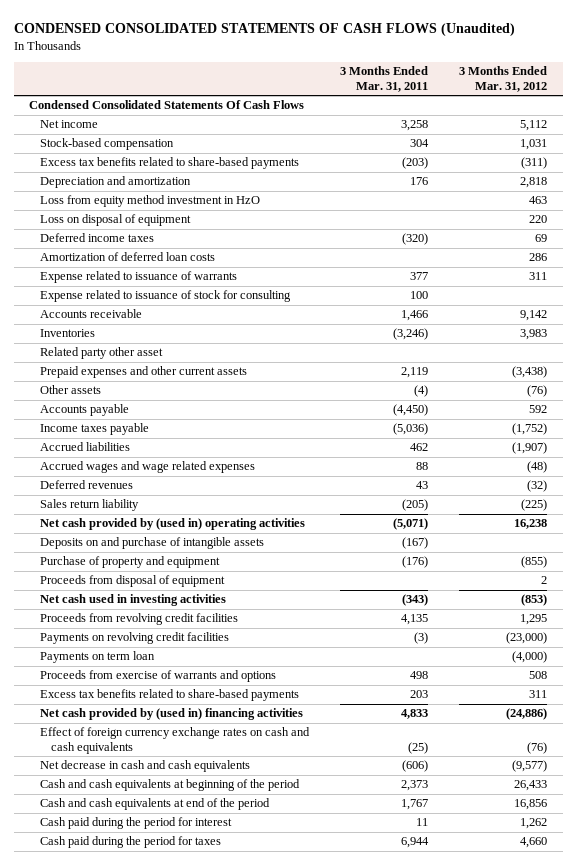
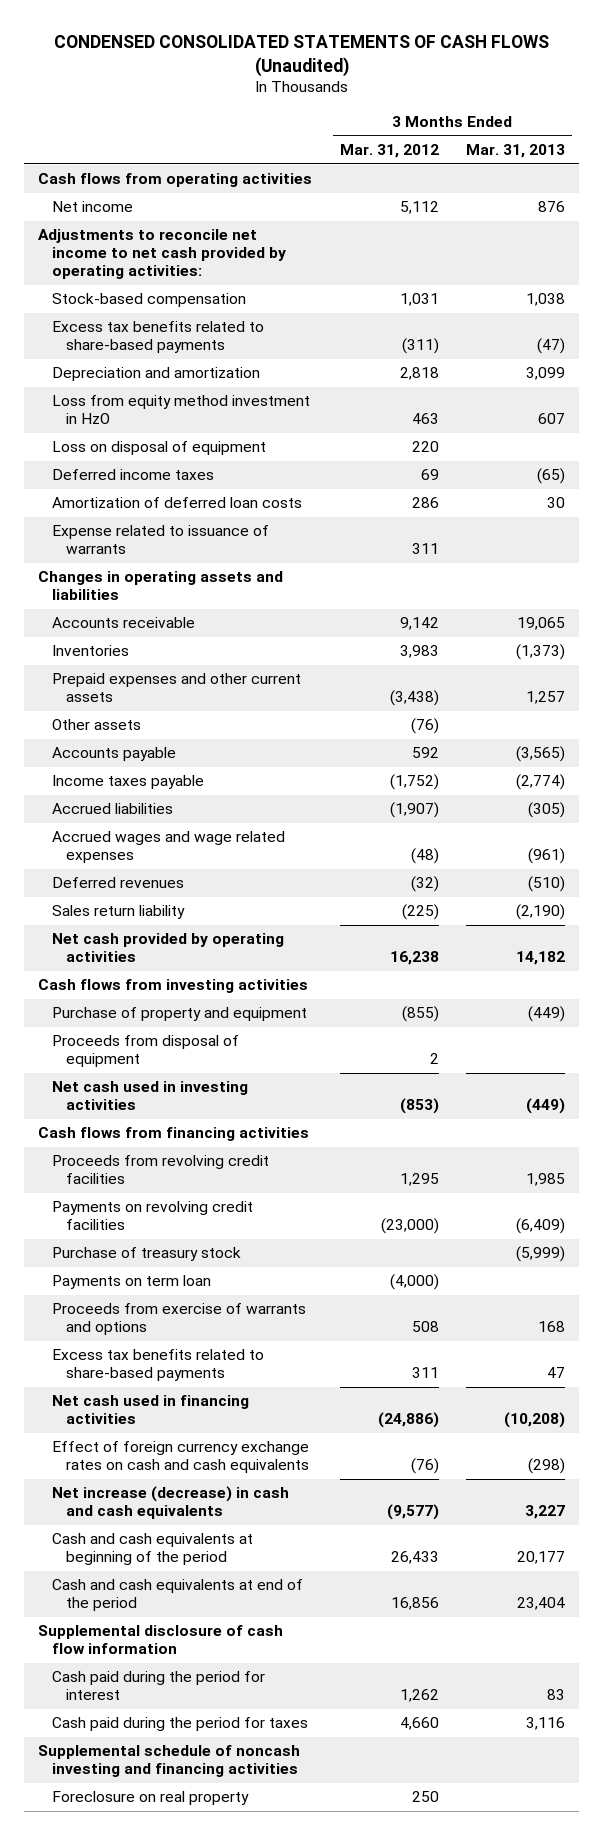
- | 3 Months Ended Mar. 31, 2011 | 3 Months Ended Mar. 31, 2012
+ | 3 Months Ended Mar. 31, 2012 | 3 Months Ended Mar. 31, 2013
- Condensed Consolidated Statements Of Cash Flows
+ Cash flows from operating activities
+ Adjustments to reconcile net income to net cash provided by operating activities:
- Expense related to issuance of stock for consulting | 100 |
+ Changes in operating assets and liabilities
- Related party other asset
- Net cash provided by (used in) operating activities | (5,071) | 16,238
- Deposits on and purchase of intangible assets | (167) |
+ Net cash provided by operating activities | 16,238 | 14,182
+ Cash flows from investing activities
+ Cash flows from financing activities
+ Purchase of treasury stock | | (5,999)
- Net cash provided by (used in) financing activities | 4,833 | (24,886)
+ Net cash used in financing activities | (24,886) | (10,208)
- Net decrease in cash and cash equivalents | (606) | (9,577)
+ Net increase (decrease) in cash and cash equivalents | (9,577) | 3,227
+ Supplemental disclosure of cash flow information
+ Supplemental schedule of noncash investing and financing activities
+ Foreclosure on real property | 250 |

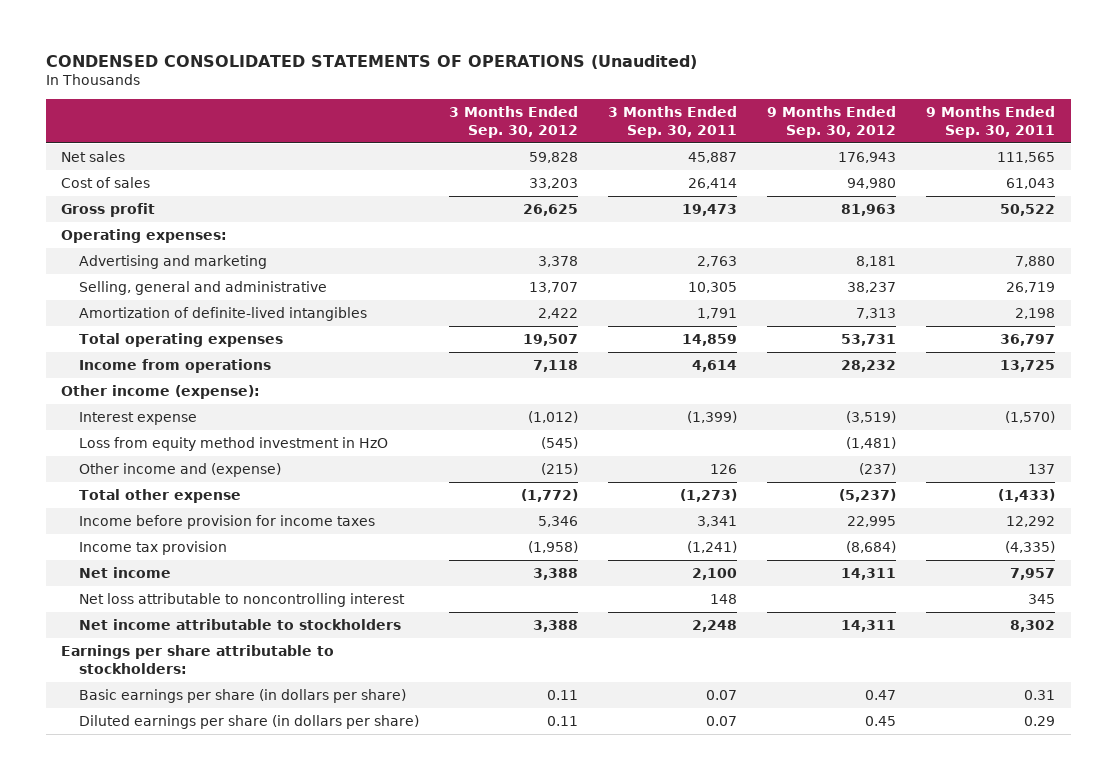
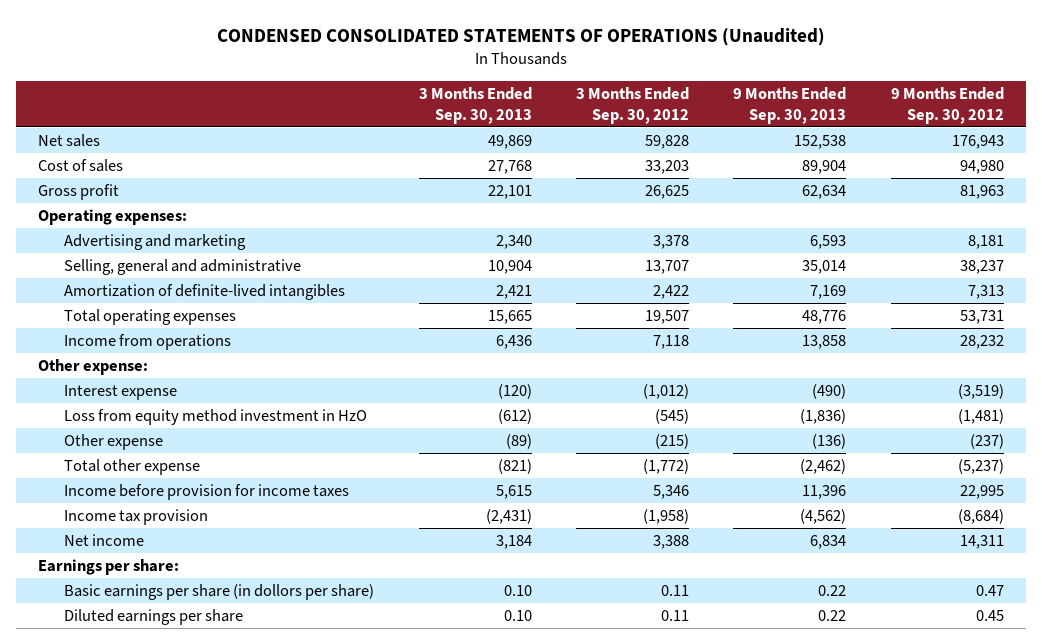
- | 3 Months Ended Sep. 30, 2012 | 3 Months Ended Sep. 30, 2011 | 9 Months Ended Sep. 30, 2012 | 9 Months Ended Sep. 30, 2011
+ | 3 Months Ended Sep. 30, 2013 | 3 Months Ended Sep. 30, 2012 | 9 Months Ended Sep. 30, 2013 | 9 Months Ended Sep. 30, 2012
- Other income (expense):
+ Other expense:
- Other income and (expense) | (215) | 126 | (237) | 137
+ Other expense | (89) | (215) | (136) | (237)
- Net loss attributable to noncontrolling interest | | 148 | | 345
- Net income attributable to stockholders | 3,388 | 2,248 | 14,311 | 8,302
- Earnings per share attributable to stockholders:
- Basic earnings per share (in dollars per share) | 0.11 | 0.07 | 0.47 | 0.31
- Diluted earnings per share (in dollars per share) | 0.11 | 0.07 | 0.45 | 0.29
+ Earnings per share:
+ Basic earnings per share (in dollors per share) | 0.10 | 0.11 | 0.22 | 0.47
+ Diluted earnings per share | 0.10 | 0.11 | 0.22 | 0.45

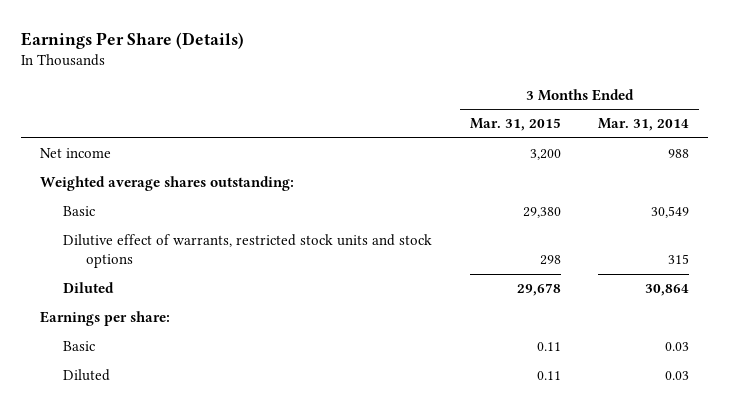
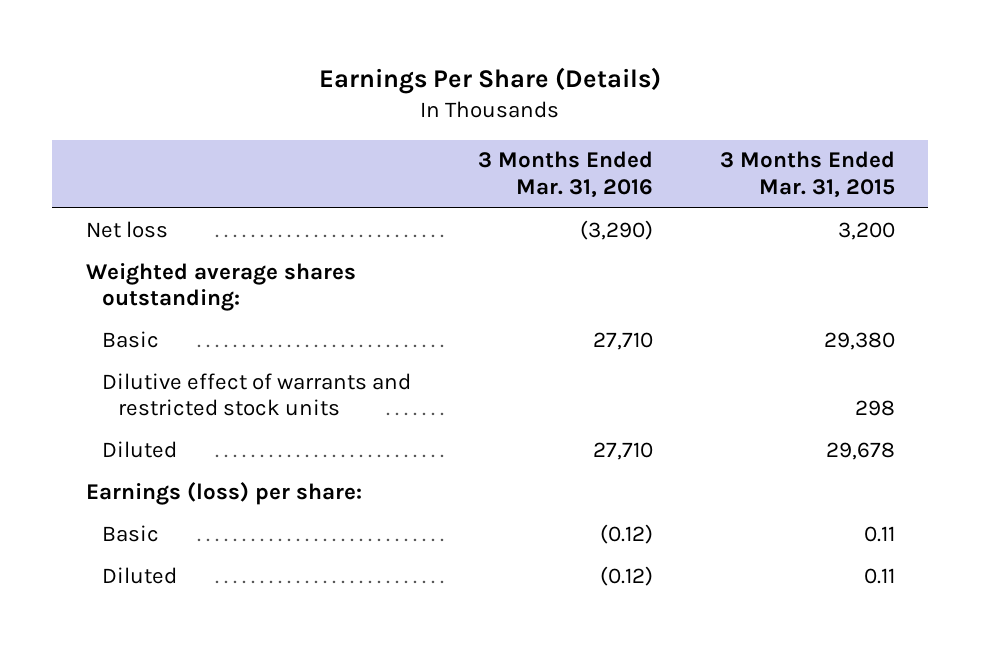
- | 3 Months Ended Mar. 31, 2015 | 3 Months Ended Mar. 31, 2014
+ | 3 Months Ended Mar. 31, 2016 | 3 Months Ended Mar. 31, 2015
- Net income | 3,200 | 988
+ Net loss | (3,290) | 3,200
- Dilutive effect of warrants, restricted stock units and stock options | 298 | 315
+ Dilutive effect of warrants and restricted stock units | | 298
- Earnings per share:
+ Earnings (loss) per share:

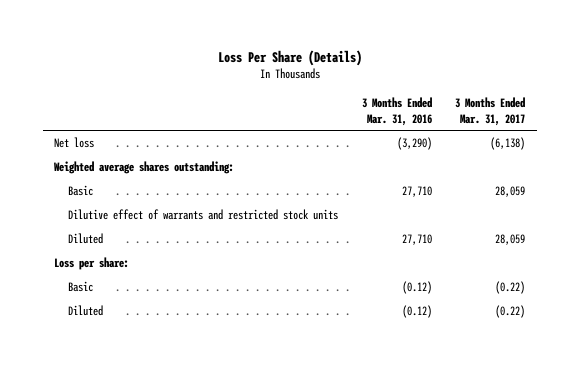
- Earnings Per Share (Details)
+ Loss Per Share (Details)
- | 3 Months Ended Mar. 31, 2016 | 3 Months Ended Mar. 31, 2015
+ | 3 Months Ended Mar. 31, 2016 | 3 Months Ended Mar. 31, 2017
- Earnings (loss) per share:
+ Loss per share:

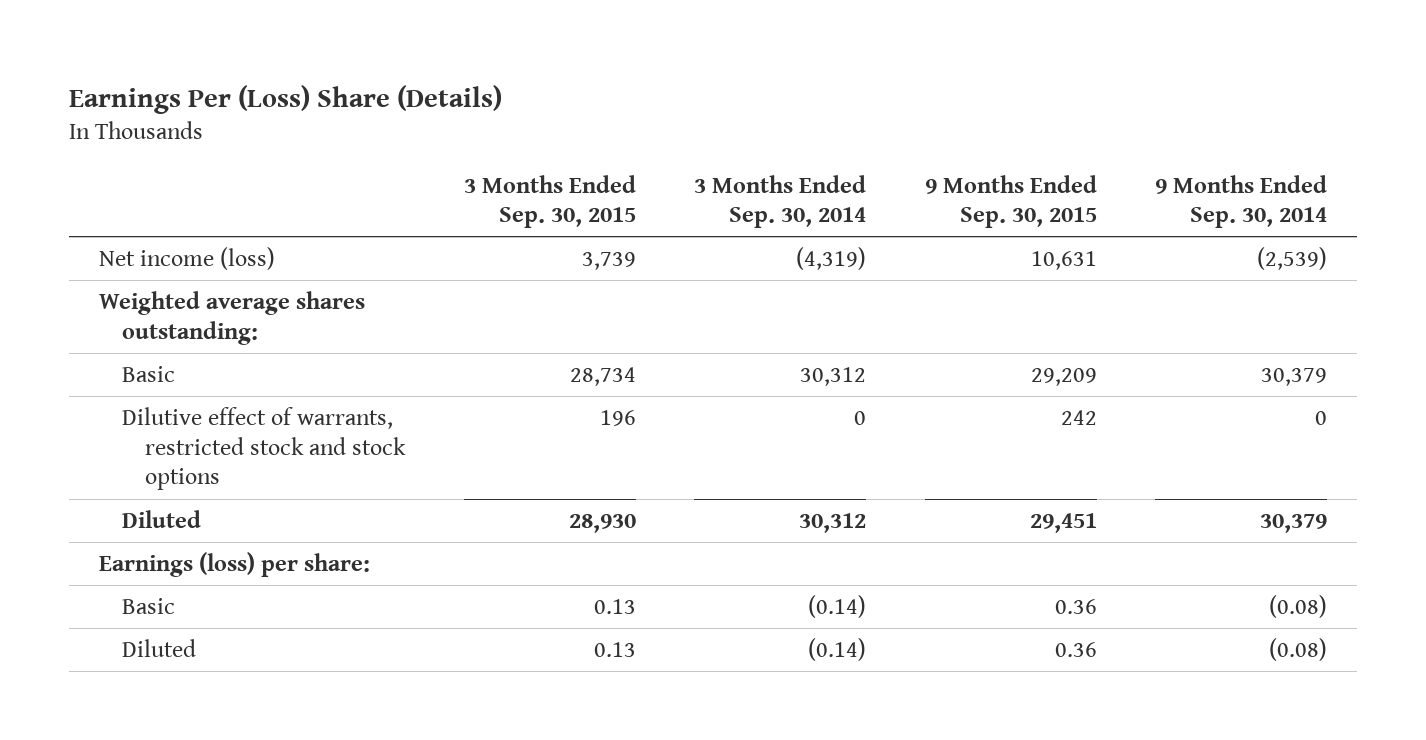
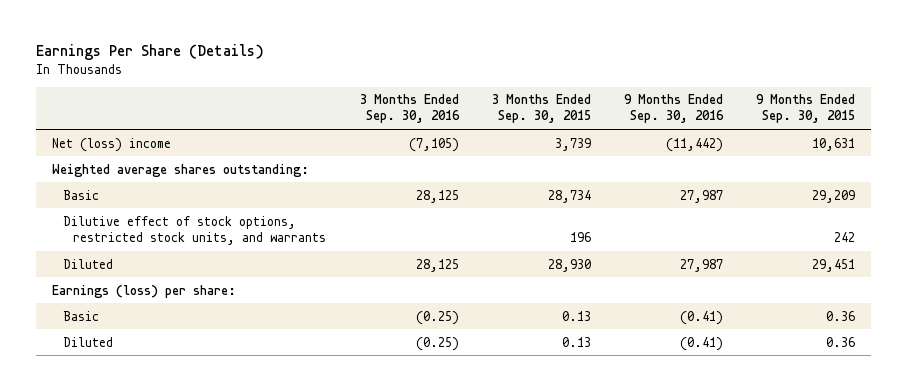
- Earnings Per (Loss) Share (Details)
+ Earnings Per Share (Details)
- | 3 Months Ended Sep. 30, 2015 | 3 Months Ended Sep. 30, 2014 | 9 Months Ended Sep. 30, 2015 | 9 Months Ended Sep. 30, 2014
+ | 3 Months Ended Sep. 30, 2016 | 3 Months Ended Sep. 30, 2015 | 9 Months Ended Sep. 30, 2016 | 9 Months Ended Sep. 30, 2015
- Net income (loss) | 3,739 | (4,319) | 10,631 | (2,539)
+ Net (loss) income | (7,105) | 3,739 | (11,442) | 10,631
- Dilutive effect of warrants, restricted stock and stock options | 196 | 0 | 242 | 0
+ Dilutive effect of stock options, restricted stock units, and warrants | | 196 | | 242

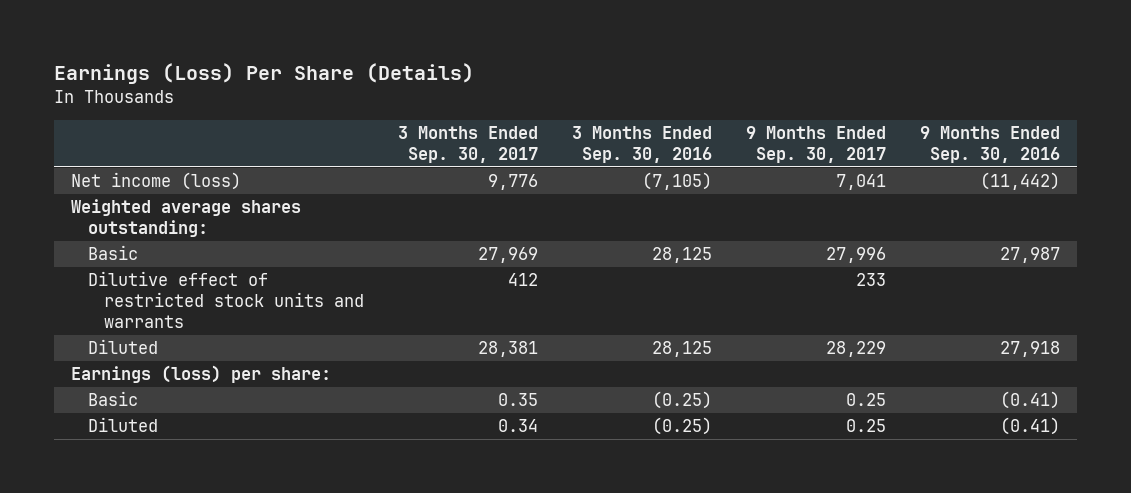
- Earnings Per Share (Details)
+ Earnings (Loss) Per Share (Details)
- | 3 Months Ended Sep. 30, 2016 | 3 Months Ended Sep. 30, 2015 | 9 Months Ended Sep. 30, 2016 | 9 Months Ended Sep. 30, 2015
+ | 3 Months Ended Sep. 30, 2017 | 3 Months Ended Sep. 30, 2016 | 9 Months Ended Sep. 30, 2017 | 9 Months Ended Sep. 30, 2016
- Net (loss) income | (7,105) | 3,739 | (11,442) | 10,631
+ Net income (loss) | 9,776 | (7,105) | 7,041 | (11,442)
- Dilutive effect of stock options, restricted stock units, and warrants | | 196 | | 242
- Diluted | 28,125 | 28,930 | 27,987 | 29,451
+ Dilutive effect of restricted stock units and warrants | 412 | | 233 |
+ Diluted | 28,381 | 28,125 | 28,229 | 27,918

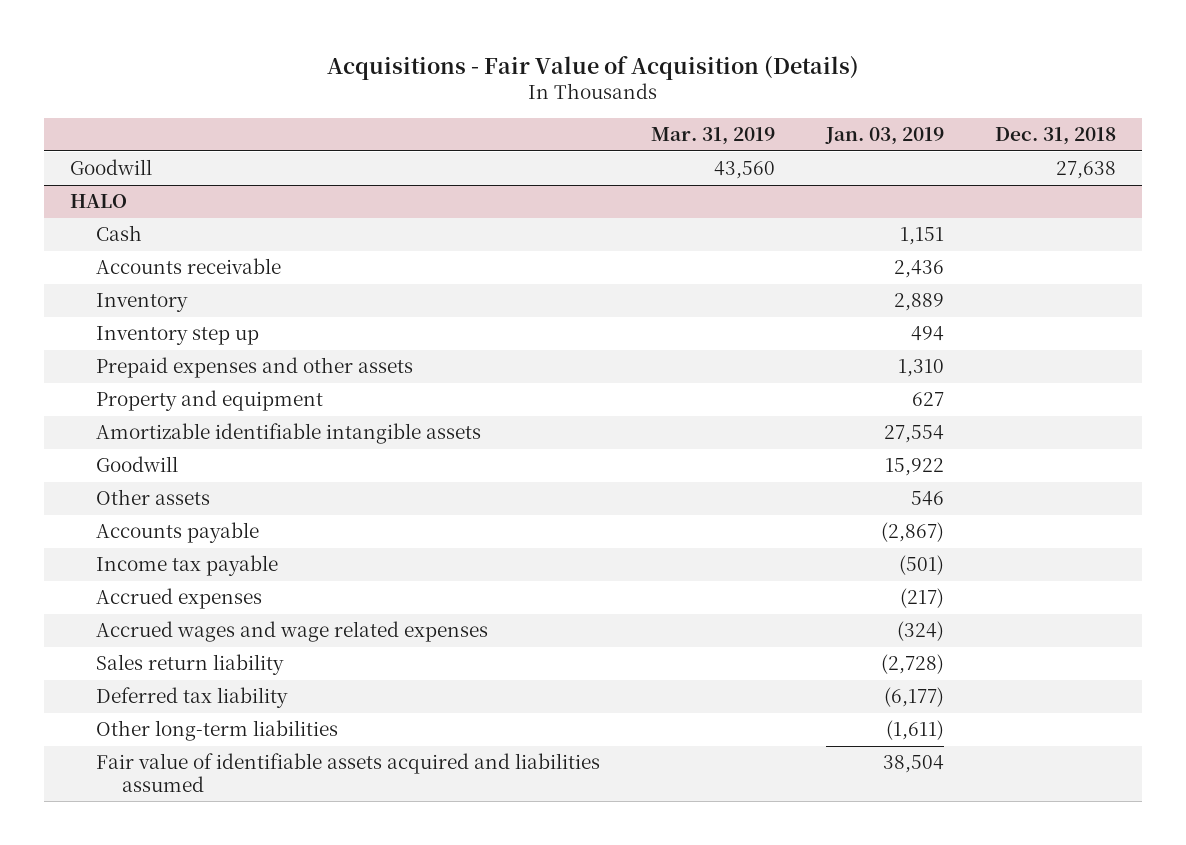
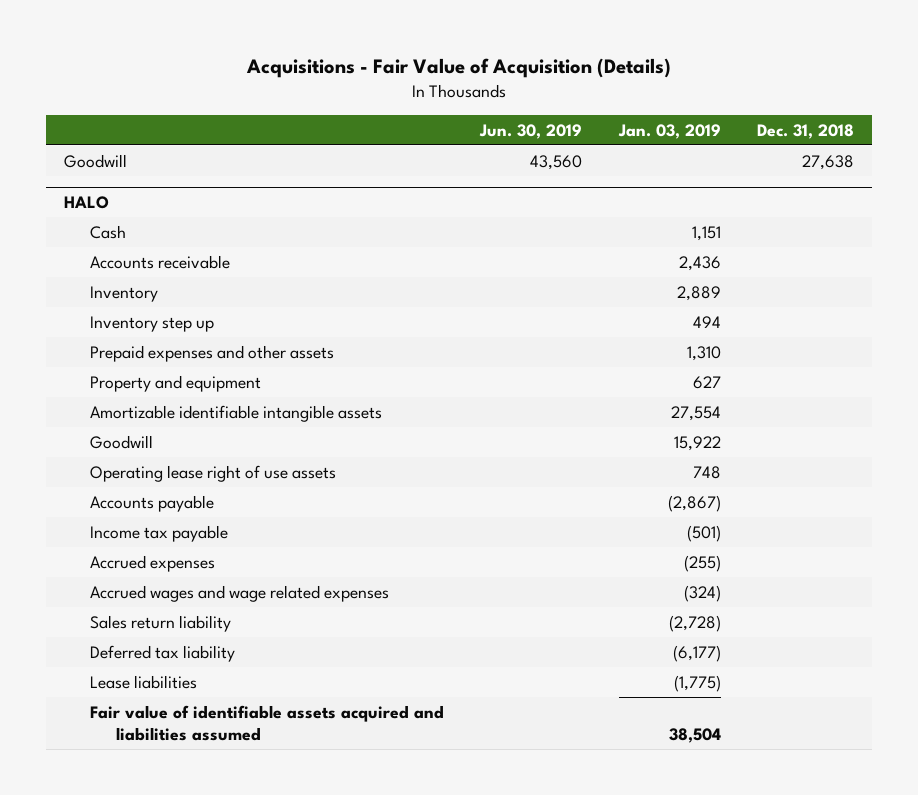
- | Mar. 31, 2019 | Jan. 03, 2019 | Dec. 31, 2018
+ | Jun. 30, 2019 | Jan. 03, 2019 | Dec. 31, 2018
@ HALO
- Other assets | | 546 |
+ Operating lease right of use assets | | 748 |
- Accrued expenses | | (217) |
+ Accrued expenses | | (255) |
- Other long-term liabilities | | (1,611) |
+ Lease liabilities | | (1,775) |

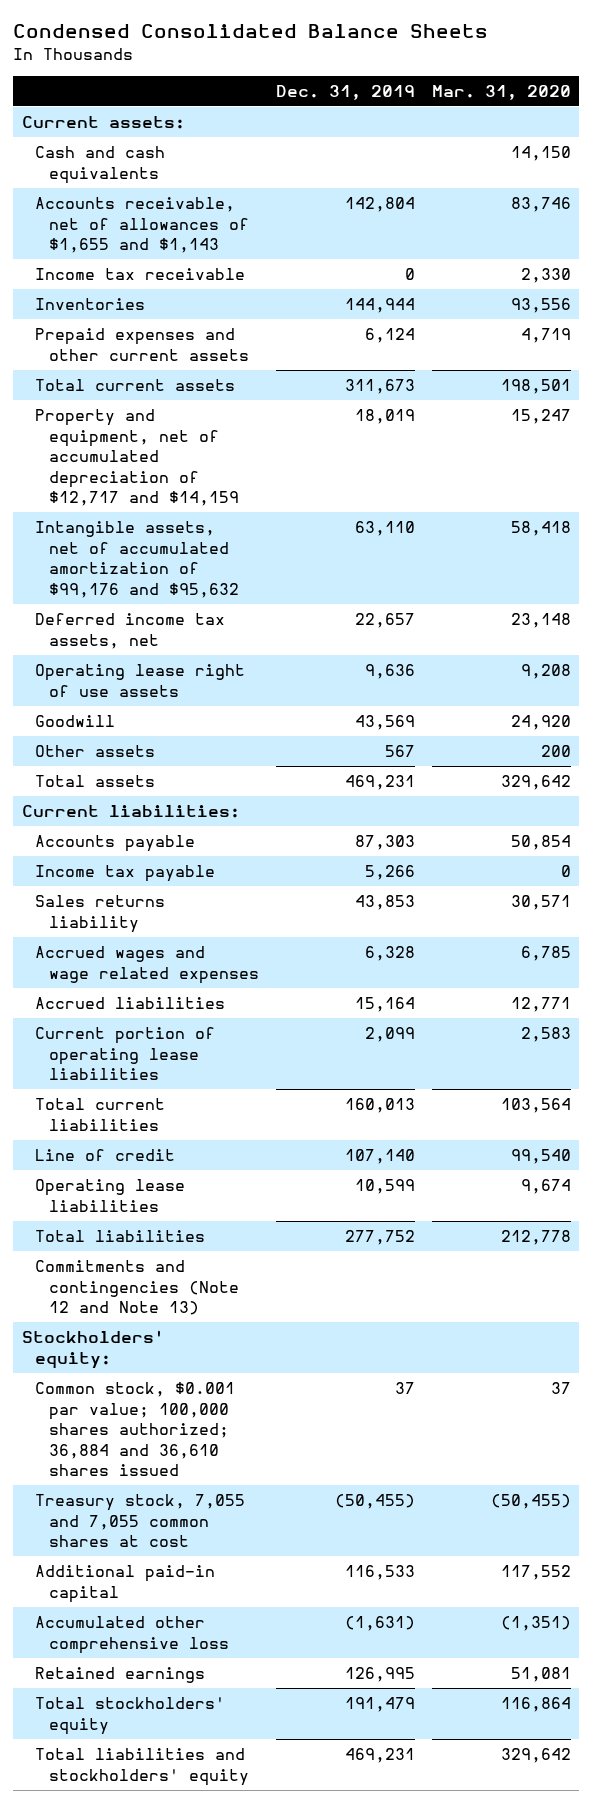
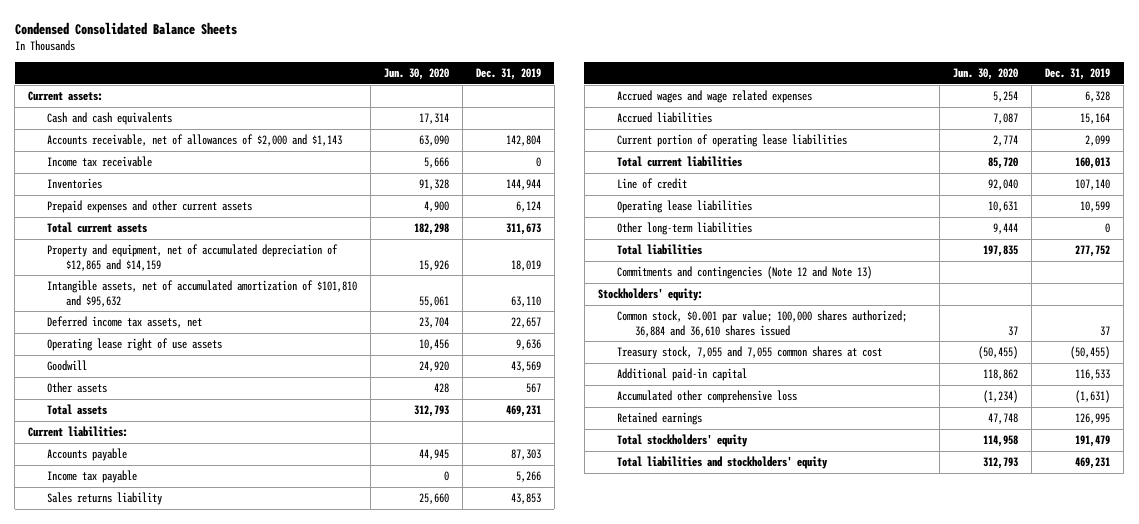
- | Dec. 31, 2019 | Mar. 31, 2020
+ | Jun. 30, 2020 | Dec. 31, 2019
- Accounts receivable, net of allowances of $1,655 and $1,143 | 142,804 | 83,746
+ Accounts receivable, net of allowances of $2,000 and $1,143 | 63,090 | 142,804
- Property and equipment, net of accumulated depreciation of $12,717 and $14,159 | 18,019 | 15,247
- Intangible assets, net of accumulated amortization of $99,176 and $95,632 | 63,110 | 58,418
+ Property and equipment, net of accumulated depreciation of $12,865 and $14,159 | 15,926 | 18,019
+ Intangible assets, net of accumulated amortization of $101,810 and $95,632 | 55,061 | 63,110
+ Other long-term liabilities | 9,444 | 0

